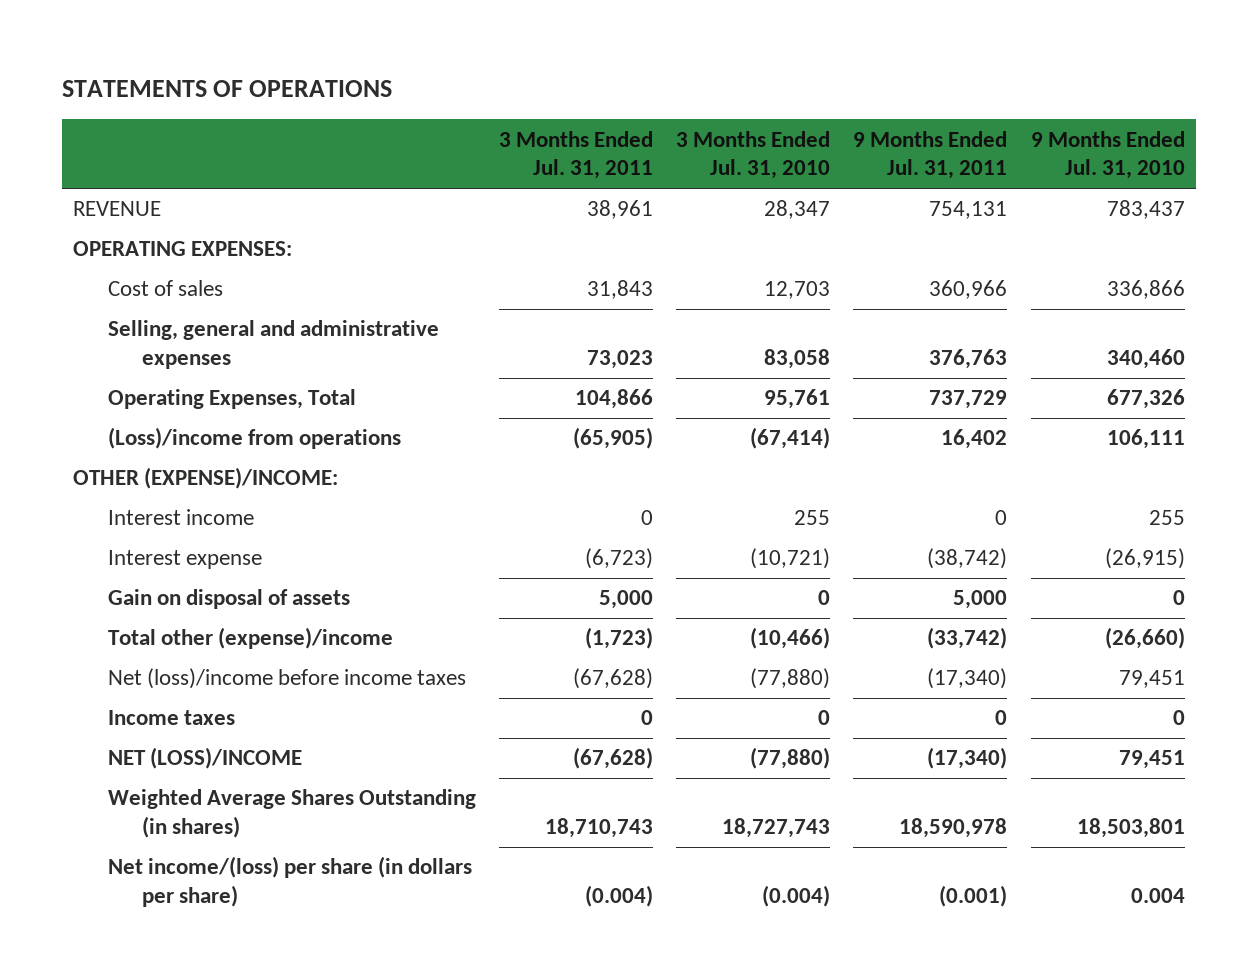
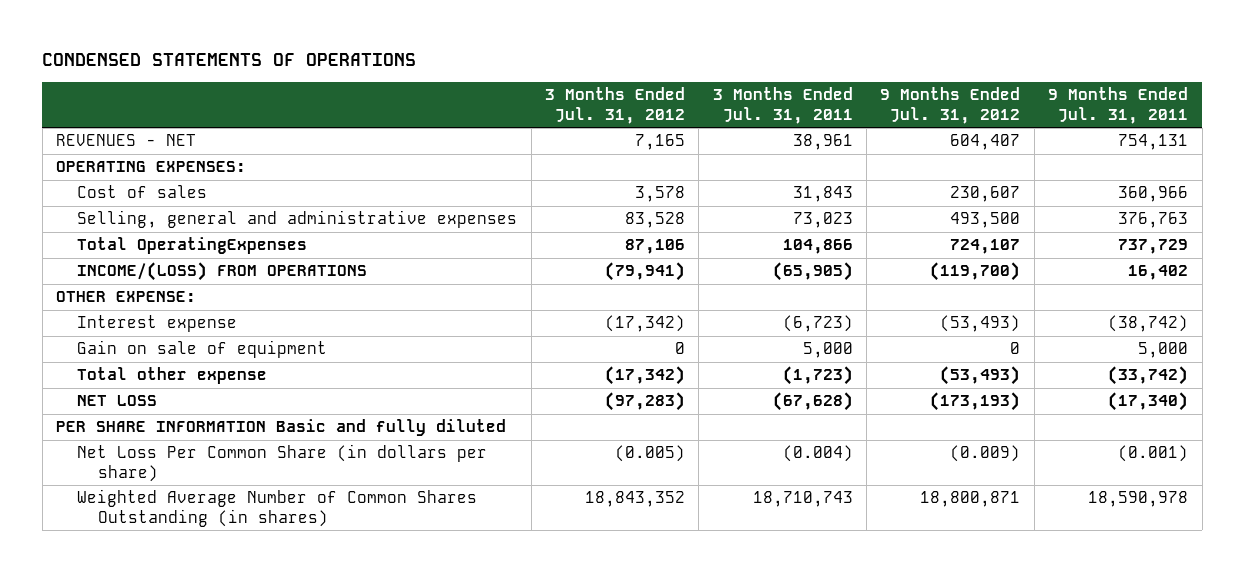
- STATEMENTS OF OPERATIONS
+ CONDENSED STATEMENTS OF OPERATIONS
- | 3 Months Ended Jul. 31, 2011 | 3 Months Ended Jul. 31, 2010 | 9 Months Ended Jul. 31, 2011 | 9 Months Ended Jul. 31, 2010
+ | 3 Months Ended Jul. 31, 2012 | 3 Months Ended Jul. 31, 2011 | 9 Months Ended Jul. 31, 2012 | 9 Months Ended Jul. 31, 2011
- REVENUE | 38,961 | 28,347 | 754,131 | 783,437
+ REVENUES - NET | 7,165 | 38,961 | 604,407 | 754,131
- Operating Expenses, Total | 104,866 | 95,761 | 737,729 | 677,326
- (Loss)/income from operations | (65,905) | (67,414) | 16,402 | 106,111
- OTHER (EXPENSE)/INCOME:
- Interest income | 0 | 255 | 0 | 255
+ Total OperatingExpenses | 87,106 | 104,866 | 724,107 | 737,729
+ INCOME/(LOSS) FROM OPERATIONS | (79,941) | (65,905) | (119,700) | 16,402
+ OTHER EXPENSE:
- Gain on disposal of assets | 5,000 | 0 | 5,000 | 0
- Total other (expense)/income | (1,723) | (10,466) | (33,742) | (26,660)
- Net (loss)/income before income taxes | (67,628) | (77,880) | (17,340) | 79,451
- Income taxes | 0 | 0 | 0 | 0
- NET (LOSS)/INCOME | (67,628) | (77,880) | (17,340) | 79,451
- Weighted Average Shares Outstanding (in shares) | 18,710,743 | 18,727,743 | 18,590,978 | 18,503,801
- Net income/(loss) per share (in dollars per share) | (0.004) | (0.004) | (0.001) | 0.004
+ Gain on sale of equipment | 0 | 5,000 | 0 | 5,000
+ Total other expense | (17,342) | (1,723) | (53,493) | (33,742)
+ NET LOSS | (97,283) | (67,628) | (173,193) | (17,340)
+ PER SHARE INFORMATION Basic and fully diluted
+ Net Loss Per Common Share (in dollars per share) | (0.005) | (0.004) | (0.009) | (0.001)
+ Weighted Average Number of Common Shares Outstanding (in shares) | 18,843,352 | 18,710,743 | 18,800,871 | 18,590,978

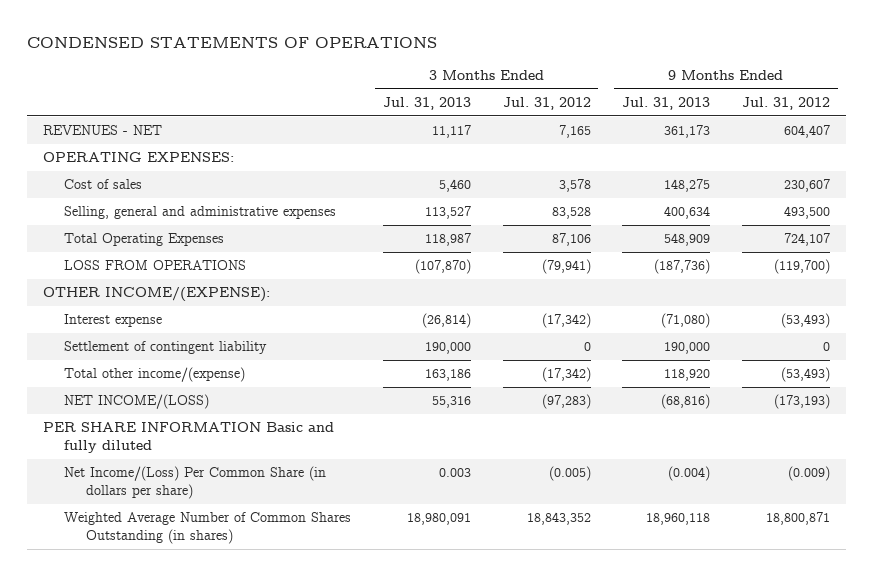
- | 3 Months Ended Jul. 31, 2012 | 3 Months Ended Jul. 31, 2011 | 9 Months Ended Jul. 31, 2012 | 9 Months Ended Jul. 31, 2011
+ | 3 Months Ended Jul. 31, 2013 | 3 Months Ended Jul. 31, 2012 | 9 Months Ended Jul. 31, 2013 | 9 Months Ended Jul. 31, 2012
- Total OperatingExpenses | 87,106 | 104,866 | 724,107 | 737,729
- INCOME/(LOSS) FROM OPERATIONS | (79,941) | (65,905) | (119,700) | 16,402
- OTHER EXPENSE:
+ Total Operating Expenses | 118,987 | 87,106 | 548,909 | 724,107
+ LOSS FROM OPERATIONS | (107,870) | (79,941) | (187,736) | (119,700)
+ OTHER INCOME/(EXPENSE):
- Gain on sale of equipment | 0 | 5,000 | 0 | 5,000
- Total other expense | (17,342) | (1,723) | (53,493) | (33,742)
- NET LOSS | (97,283) | (67,628) | (173,193) | (17,340)
+ Settlement of contingent liability | 190,000 | 0 | 190,000 | 0
+ Total other income/(expense) | 163,186 | (17,342) | 118,920 | (53,493)
+ NET INCOME/(LOSS) | 55,316 | (97,283) | (68,816) | (173,193)
- Net Loss Per Common Share (in dollars per share) | (0.005) | (0.004) | (0.009) | (0.001)
+ Net Income/(Loss) Per Common Share (in dollars per share) | 0.003 | (0.005) | (0.004) | (0.009)

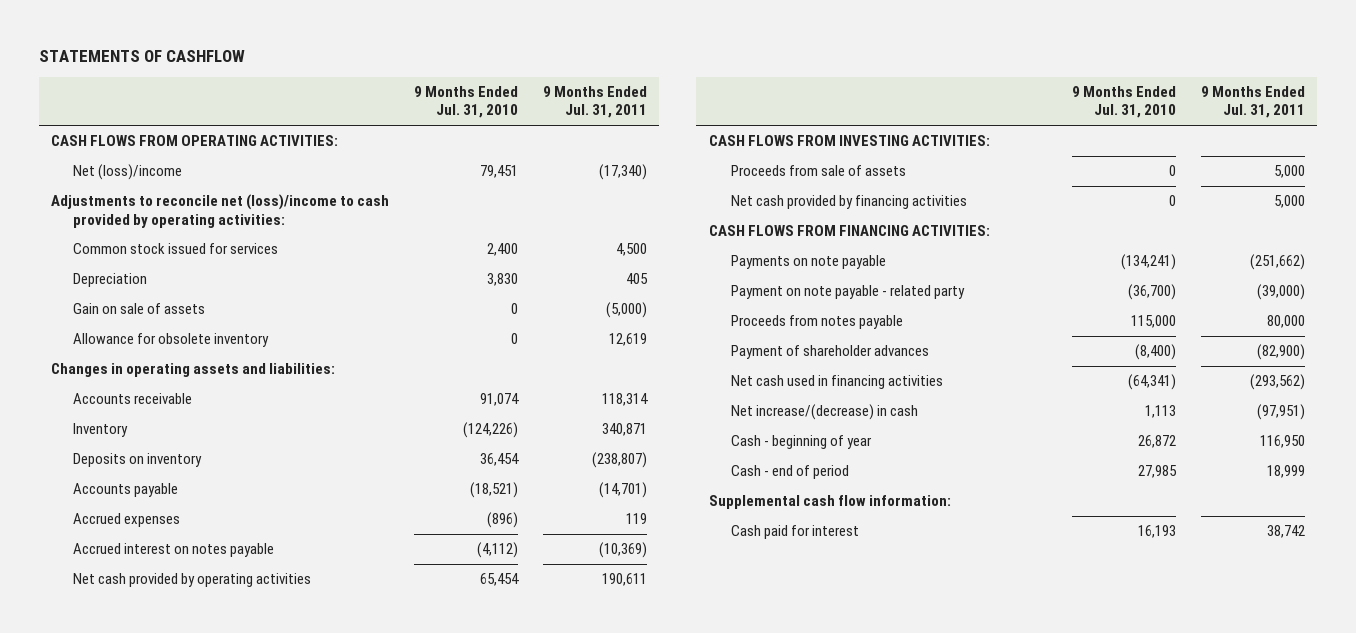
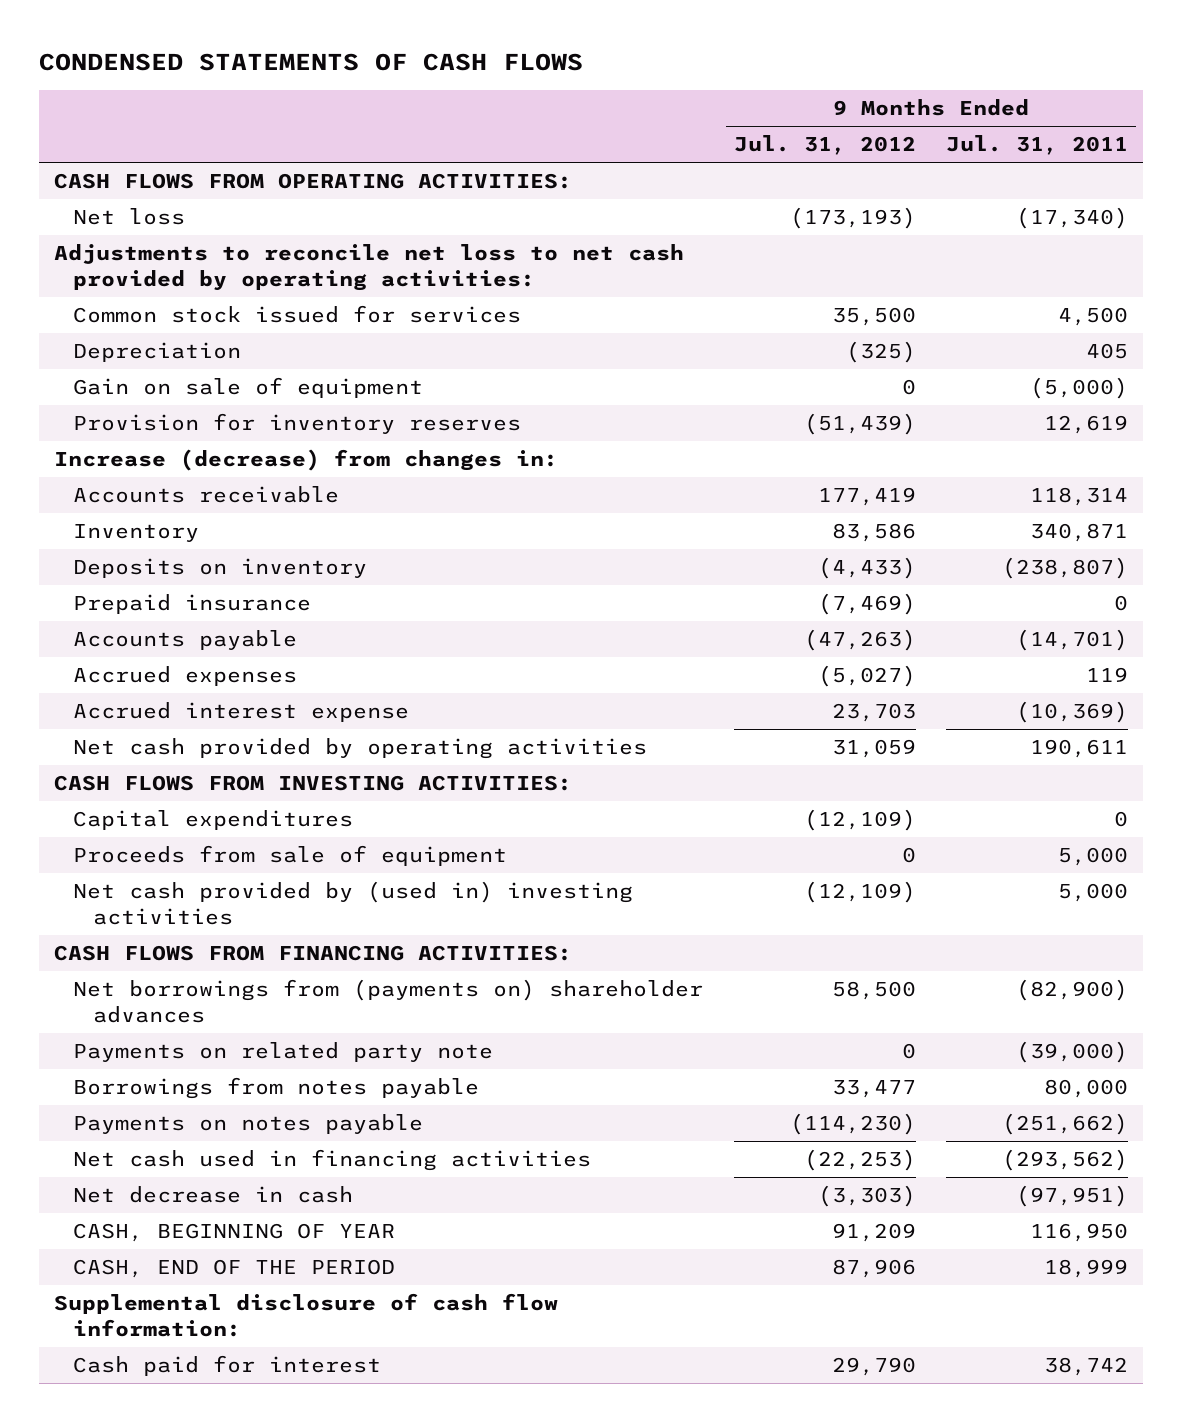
- STATEMENTS OF CASHFLOW
+ CONDENSED STATEMENTS OF CASH FLOWS
- | 9 Months Ended Jul. 31, 2010 | 9 Months Ended Jul. 31, 2011
+ | 9 Months Ended Jul. 31, 2012 | 9 Months Ended Jul. 31, 2011
- Net (loss)/income | 79,451 | (17,340)
- Adjustments to reconcile net (loss)/income to cash provided by operating activities:
+ Net loss | (173,193) | (17,340)
+ Adjustments to reconcile net loss to net cash provided by operating activities:
- Gain on sale of assets | 0 | (5,000)
- Allowance for obsolete inventory | 0 | 12,619
- Changes in operating assets and liabilities:
+ Gain on sale of equipment | 0 | (5,000)
+ Provision for inventory reserves | (51,439) | 12,619
+ Increase (decrease) from changes in:
+ Prepaid insurance | (7,469) | 0
- Accrued interest on notes payable | (4,112) | (10,369)
+ Accrued interest expense | 23,703 | (10,369)
- Proceeds from sale of assets | 0 | 5,000
- Net cash provided by financing activities | 0 | 5,000
+ Capital expenditures | (12,109) | 0
+ Proceeds from sale of equipment | 0 | 5,000
+ Net cash provided by (used in) investing activities | (12,109) | 5,000
- Payments on note payable | (134,241) | (251,662)
- Payment on note payable - related party | (36,700) | (39,000)
- Proceeds from notes payable | 115,000 | 80,000
- Payment of shareholder advances | (8,400) | (82,900)
+ Net borrowings from (payments on) shareholder advances | 58,500 | (82,900)
+ Payments on related party note | 0 | (39,000)
+ Borrowings from notes payable | 33,477 | 80,000
+ Payments on notes payable | (114,230) | (251,662)
- Net increase/(decrease) in cash | 1,113 | (97,951)
- Cash - beginning of year | 26,872 | 116,950
- Cash - end of period | 27,985 | 18,999
- Supplemental cash flow information:
+ Net decrease in cash | (3,303) | (97,951)
+ CASH, BEGINNING OF YEAR | 91,209 | 116,950
+ CASH, END OF THE PERIOD | 87,906 | 18,999
+ Supplemental disclosure of cash flow information:

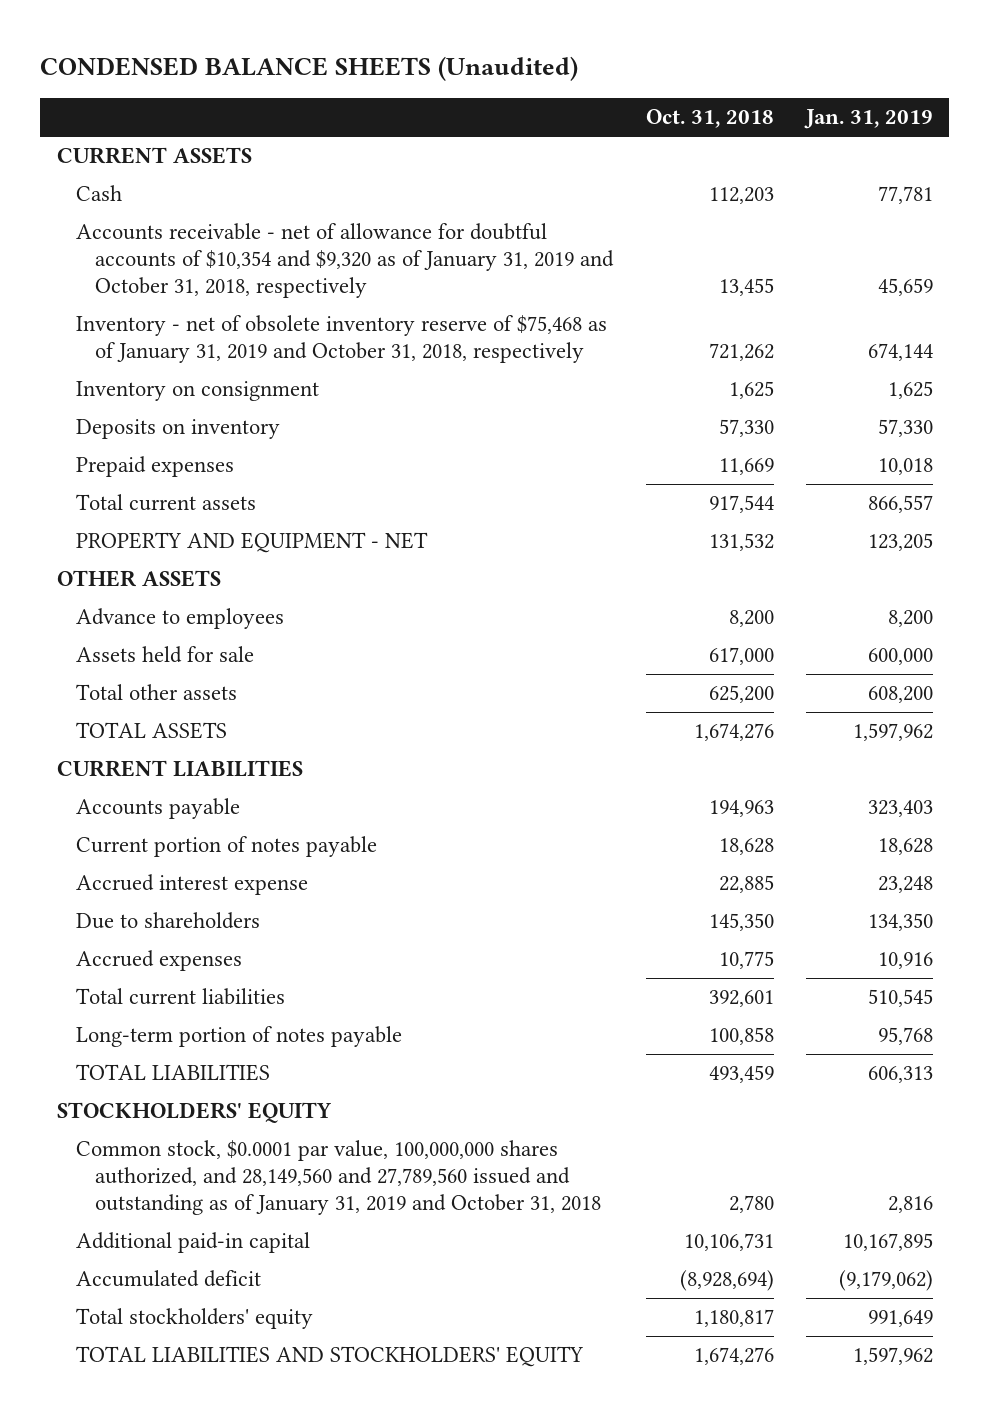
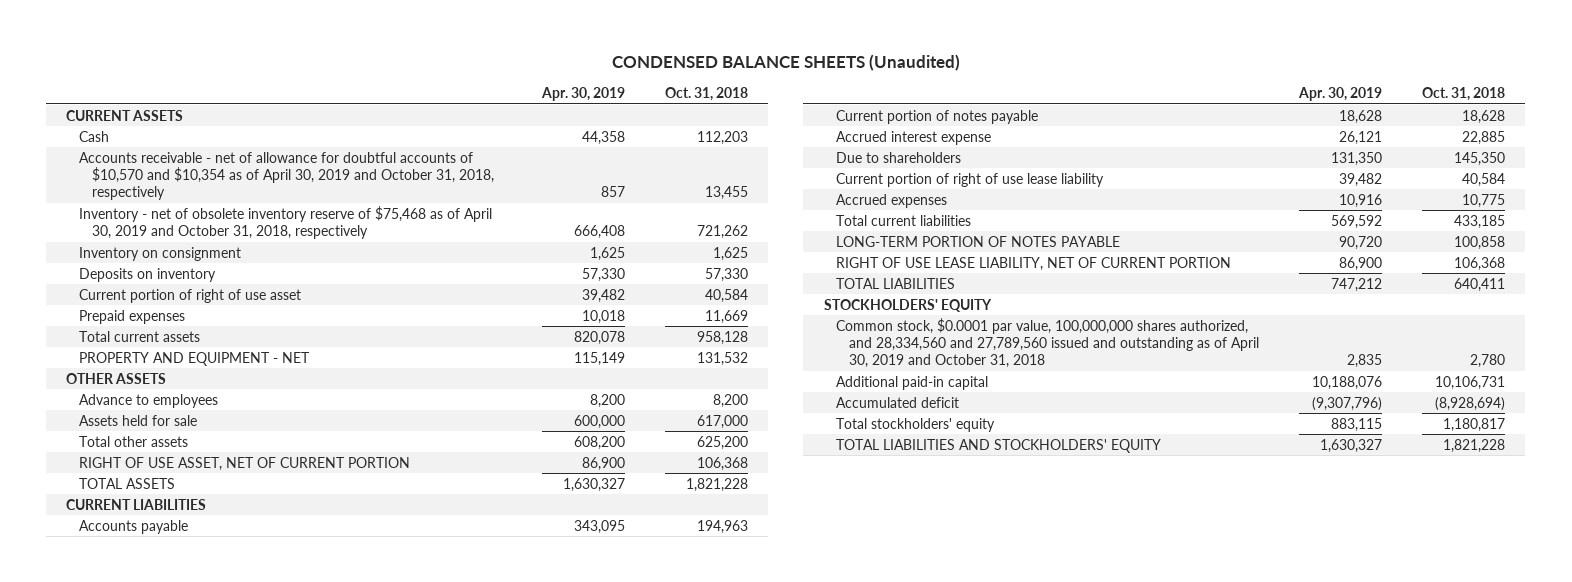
- | Oct. 31, 2018 | Jan. 31, 2019
+ | Apr. 30, 2019 | Oct. 31, 2018
- Accounts receivable - net of allowance for doubtful accounts of $10,354 and $9,320 as of January 31, 2019 and October 31, 2018, respectively | 13,455 | 45,659
- Inventory - net of obsolete inventory reserve of $75,468 as of January 31, 2019 and October 31, 2018, respectively | 721,262 | 674,144
+ Accounts receivable - net of allowance for doubtful accounts of $10,570 and $10,354 as of April 30, 2019 and October 31, 2018, respectively | 857 | 13,455
+ Inventory - net of obsolete inventory reserve of $75,468 as of April 30, 2019 and October 31, 2018, respectively | 666,408 | 721,262
+ Current portion of right of use asset | 39,482 | 40,584
- Total current assets | 917,544 | 866,557
+ Total current assets | 820,078 | 958,128
- TOTAL ASSETS | 1,674,276 | 1,597,962
+ RIGHT OF USE ASSET, NET OF CURRENT PORTION | 86,900 | 106,368
+ TOTAL ASSETS | 1,630,327 | 1,821,228
+ Current portion of right of use lease liability | 39,482 | 40,584
- Total current liabilities | 392,601 | 510,545
- Long-term portion of notes payable | 100,858 | 95,768
- TOTAL LIABILITIES | 493,459 | 606,313
+ Total current liabilities | 569,592 | 433,185
+ LONG-TERM PORTION OF NOTES PAYABLE | 90,720 | 100,858
+ RIGHT OF USE LEASE LIABILITY, NET OF CURRENT PORTION | 86,900 | 106,368
+ TOTAL LIABILITIES | 747,212 | 640,411
- Common stock, $0.0001 par value, 100,000,000 shares authorized, and 28,149,560 and 27,789,560 issued and outstanding as of January 31, 2019 and October 31, 2018 | 2,780 | 2,816
+ Common stock, $0.0001 par value, 100,000,000 shares authorized, and 28,334,560 and 27,789,560 issued and outstanding as of April 30, 2019 and October 31, 2018 | 2,835 | 2,780
- TOTAL LIABILITIES AND STOCKHOLDERS' EQUITY | 1,674,276 | 1,597,962
+ TOTAL LIABILITIES AND STOCKHOLDERS' EQUITY | 1,630,327 | 1,821,228

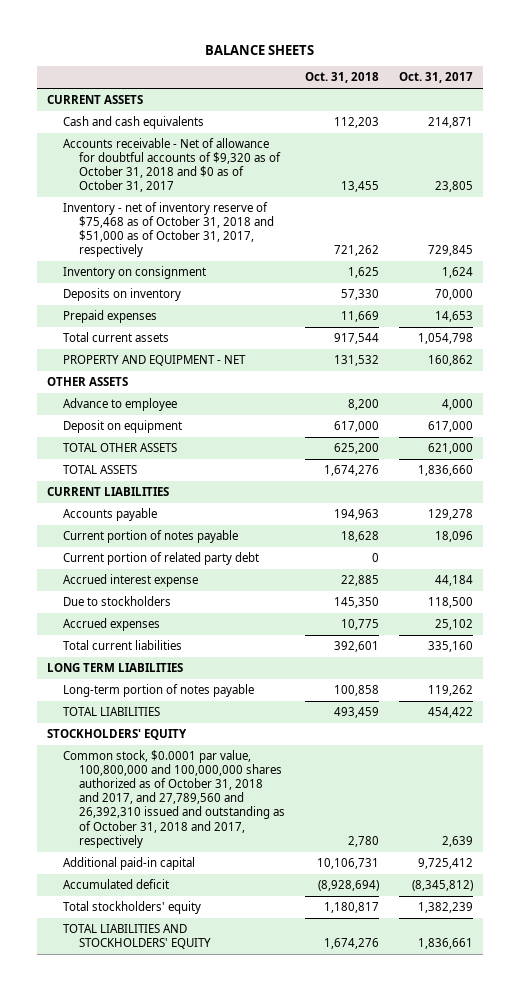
- CONDENSED BALANCE SHEETS (Unaudited)
+ BALANCE SHEETS
- | Apr. 30, 2019 | Oct. 31, 2018
+ | Oct. 31, 2018 | Oct. 31, 2017
- Cash | 44,358 | 112,203
- Accounts receivable - net of allowance for doubtful accounts of $10,570 and $10,354 as of April 30, 2019 and October 31, 2018, respectively | 857 | 13,455
- Inventory - net of obsolete inventory reserve of $75,468 as of April 30, 2019 and October 31, 2018, respectively | 666,408 | 721,262
+ Cash and cash equivalents | 112,203 | 214,871
+ Accounts receivable - Net of allowance for doubtful accounts of $9,320 as of October 31, 2018 and $0 as of October 31, 2017 | 13,455 | 23,805
+ Inventory - net of inventory reserve of $75,468 as of October 31, 2018 and $51,000 as of October 31, 2017, respectively | 721,262 | 729,845
- Current portion of right of use asset | 39,482 | 40,584
- Total current assets | 820,078 | 958,128
+ Total current assets | 917,544 | 1,054,798
- Advance to employees | 8,200 | 8,200
- Assets held for sale | 600,000 | 617,000
- Total other assets | 608,200 | 625,200
- RIGHT OF USE ASSET, NET OF CURRENT PORTION | 86,900 | 106,368
- TOTAL ASSETS | 1,630,327 | 1,821,228
+ Advance to employee | 8,200 | 4,000
+ Deposit on equipment | 617,000 | 617,000
+ TOTAL OTHER ASSETS | 625,200 | 621,000
+ TOTAL ASSETS | 1,674,276 | 1,836,660
+ Current portion of related party debt | 0 |
- Due to shareholders | 131,350 | 145,350
- Current portion of right of use lease liability | 39,482 | 40,584
+ Due to stockholders | 145,350 | 118,500
- Total current liabilities | 569,592 | 433,185
- LONG-TERM PORTION OF NOTES PAYABLE | 90,720 | 100,858
- RIGHT OF USE LEASE LIABILITY, NET OF CURRENT PORTION | 86,900 | 106,368
- TOTAL LIABILITIES | 747,212 | 640,411
+ Total current liabilities | 392,601 | 335,160
+ LONG TERM LIABILITIES
+ Long-term portion of notes payable | 100,858 | 119,262
+ TOTAL LIABILITIES | 493,459 | 454,422
- Common stock, $0.0001 par value, 100,000,000 shares authorized, and 28,334,560 and 27,789,560 issued and outstanding as of April 30, 2019 and October 31, 2018 | 2,835 | 2,780
+ Common stock, $0.0001 par value, 100,800,000 and 100,000,000 shares authorized as of October 31, 2018 and 2017, and 27,789,560 and 26,392,310 issued and outstanding as of October 31, 2018 and 2017, respectively | 2,780 | 2,639
- TOTAL LIABILITIES AND STOCKHOLDERS' EQUITY | 1,630,327 | 1,821,228
+ TOTAL LIABILITIES AND STOCKHOLDERS' EQUITY | 1,674,276 | 1,836,661

